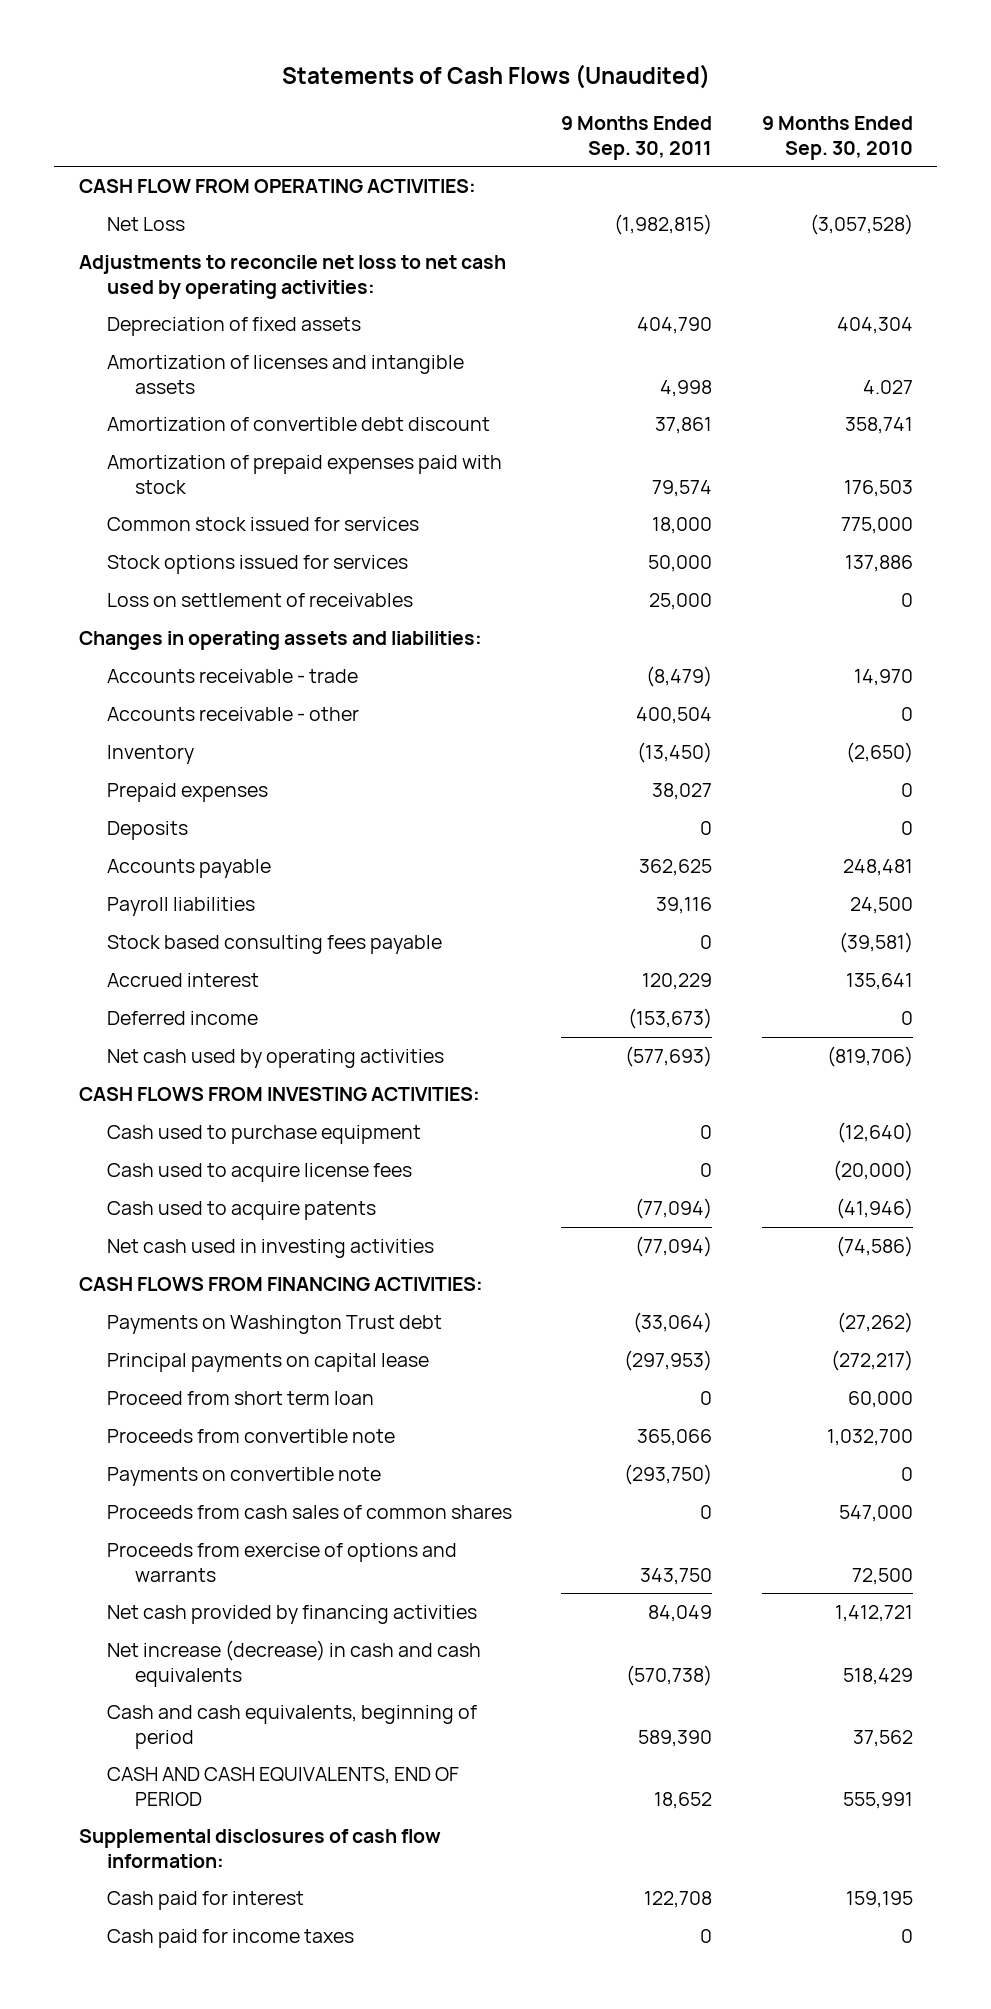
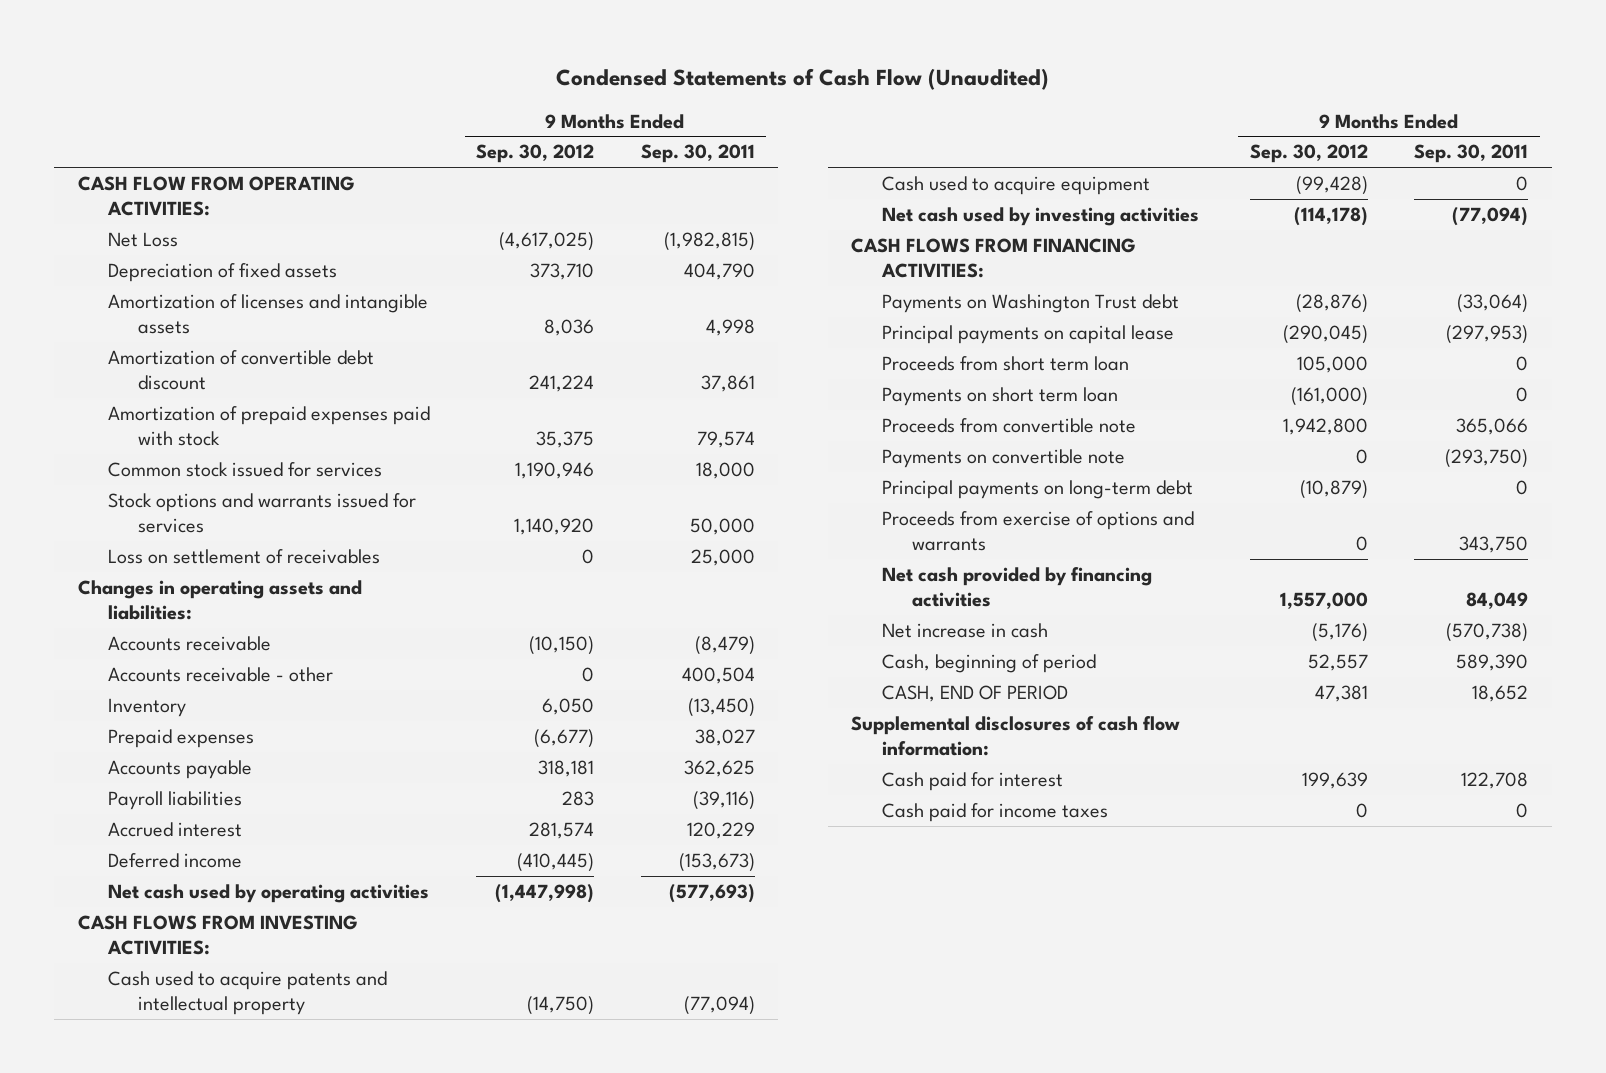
- Statements of Cash Flows (Unaudited)
+ Condensed Statements of Cash Flow (Unaudited)
- | 9 Months Ended Sep. 30, 2011 | 9 Months Ended Sep. 30, 2010
+ | 9 Months Ended Sep. 30, 2012 | 9 Months Ended Sep. 30, 2011
- Adjustments to reconcile net loss to net cash used by operating activities:
- Stock options issued for services | 50,000 | 137,886
+ Stock options and warrants issued for services | 1,140,920 | 50,000
- Accounts receivable - trade | (8,479) | 14,970
+ Accounts receivable | (10,150) | (8,479)
- Deposits | 0 | 0
- Payroll liabilities | 39,116 | 24,500
- Stock based consulting fees payable | 0 | (39,581)
+ Payroll liabilities | 283 | (39,116)
- Cash used to purchase equipment | 0 | (12,640)
- Cash used to acquire license fees | 0 | (20,000)
- Cash used to acquire patents | (77,094) | (41,946)
- Net cash used in investing activities | (77,094) | (74,586)
+ Cash used to acquire patents and intellectual property | (14,750) | (77,094)
+ Cash used to acquire equipment | (99,428) | 0
+ Net cash used by investing activities | (114,178) | (77,094)
- Proceed from short term loan | 0 | 60,000
+ Proceeds from short term loan | 105,000 | 0
+ Payments on short term loan | (161,000) | 0
- Proceeds from cash sales of common shares | 0 | 547,000
+ Principal payments on long-term debt | (10,879) | 0
- Net increase (decrease) in cash and cash equivalents | (570,738) | 518,429
- Cash and cash equivalents, beginning of period | 589,390 | 37,562
- CASH AND CASH EQUIVALENTS, END OF PERIOD | 18,652 | 555,991
+ Net increase in cash | (5,176) | (570,738)
+ Cash, beginning of period | 52,557 | 589,390
+ CASH, END OF PERIOD | 47,381 | 18,652

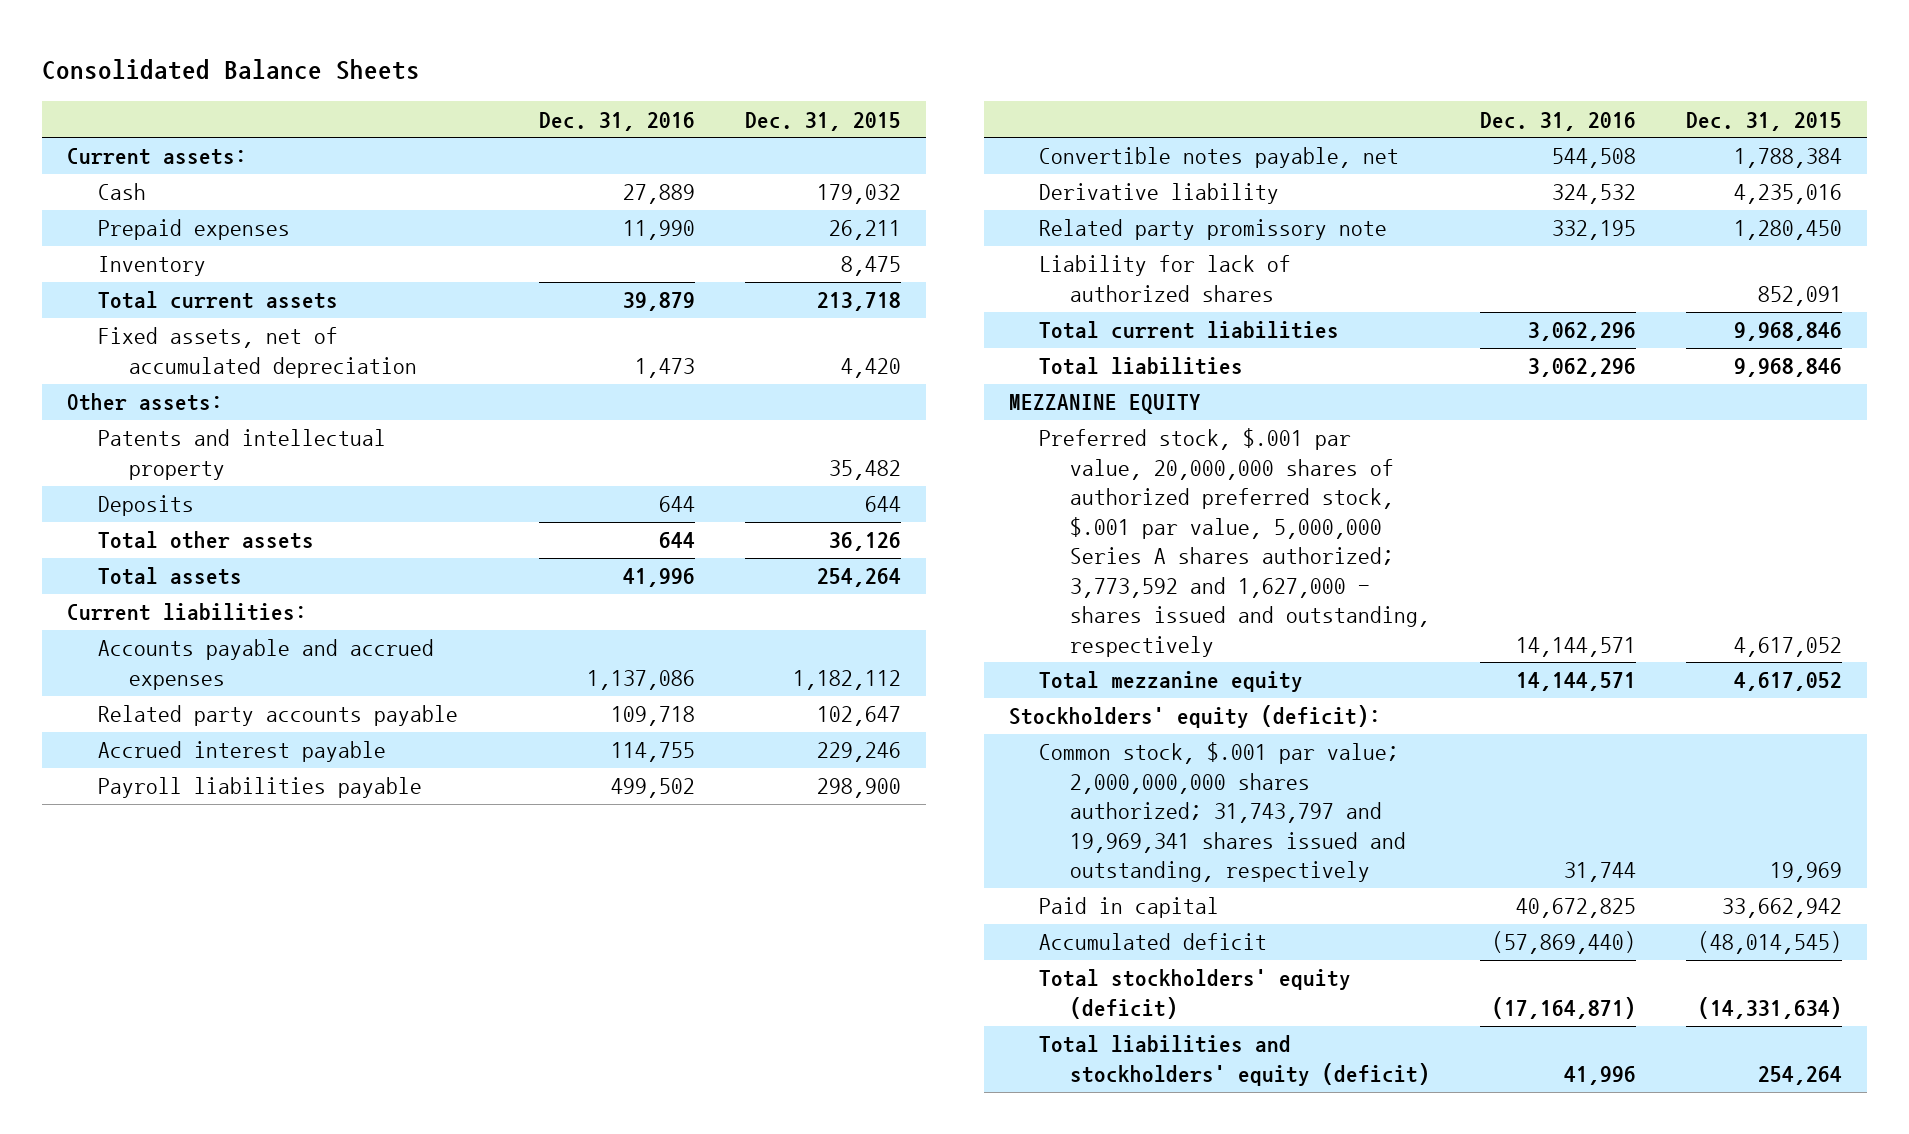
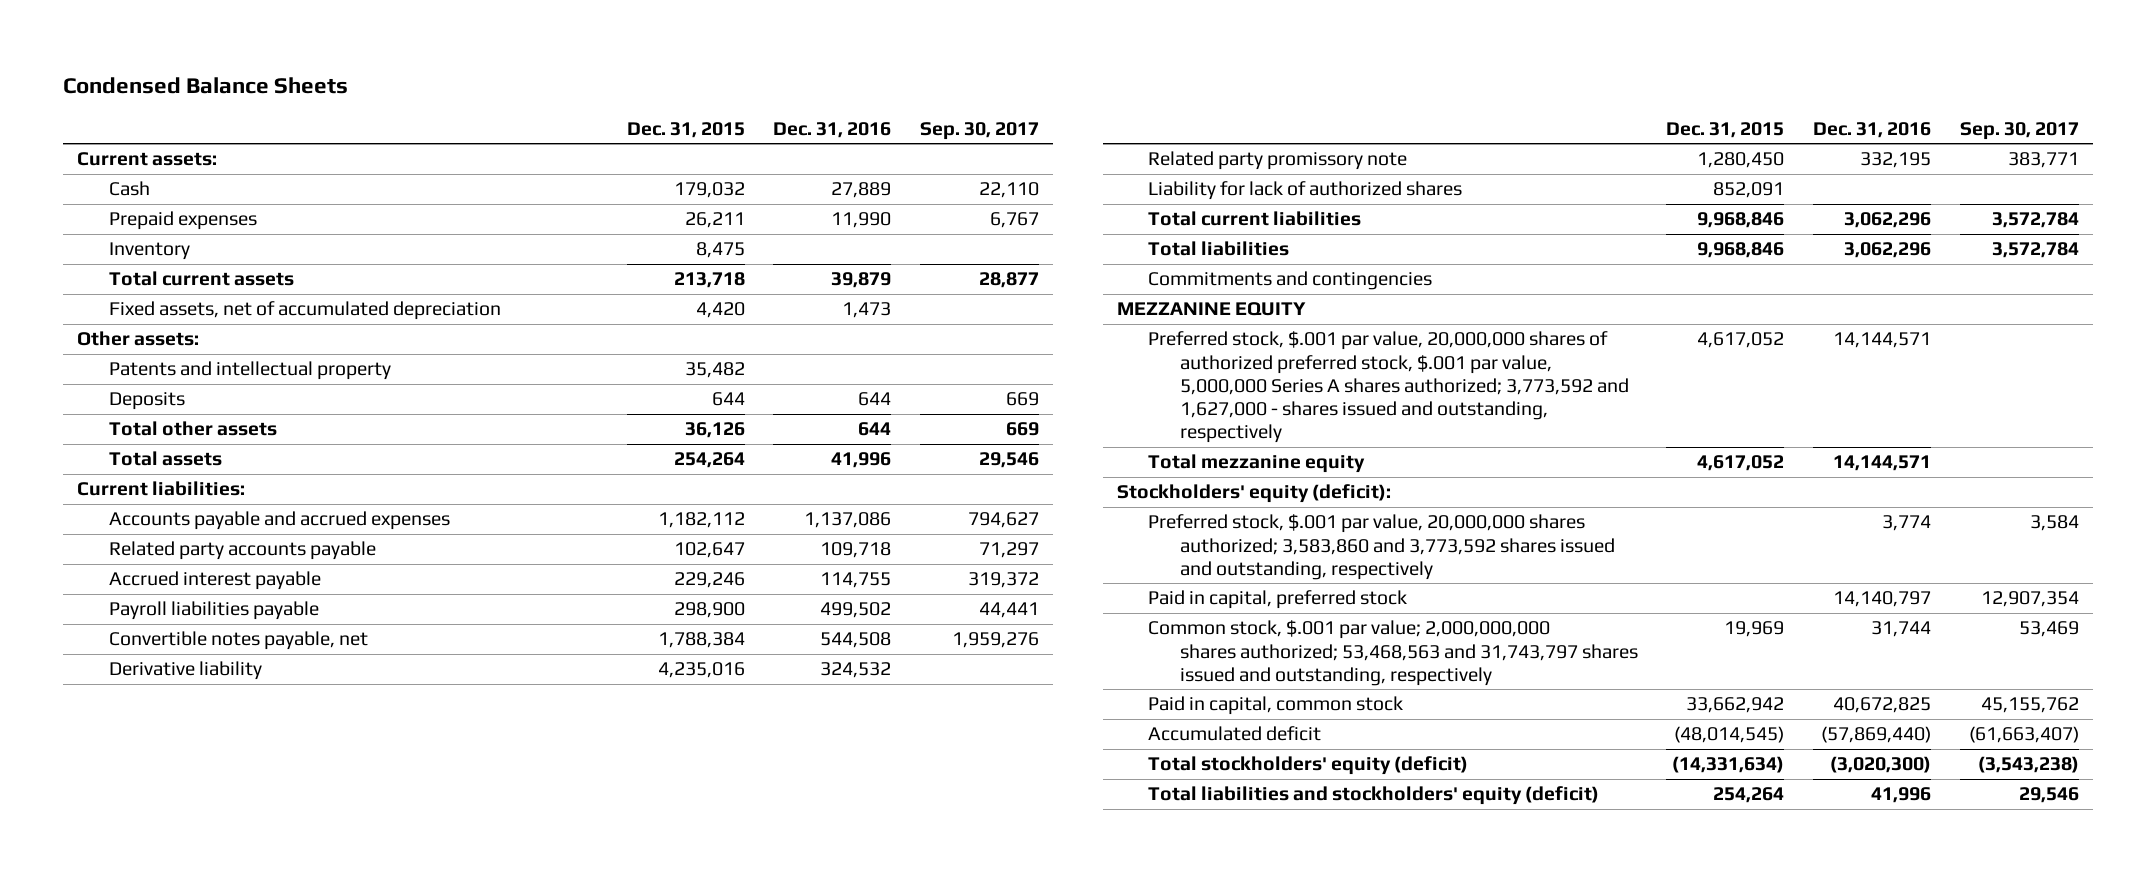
- Consolidated Balance Sheets
+ Condensed Balance Sheets
- | Dec. 31, 2016 | Dec. 31, 2015
+ | Dec. 31, 2015 | Dec. 31, 2016 | Sep. 30, 2017
+ Commitments and contingencies
- Common stock, $.001 par value; 2,000,000,000 shares authorized; 31,743,797 and 19,969,341 shares issued and outstanding, respectively | 31,744 | 19,969
- Paid in capital | 40,672,825 | 33,662,942
+ Preferred stock, $.001 par value, 20,000,000 shares authorized; 3,583,860 and 3,773,592 shares issued and outstanding, respectively | | 3,774 | 3,584
+ Paid in capital, preferred stock | | 14,140,797 | 12,907,354
+ Common stock, $.001 par value; 2,000,000,000 shares authorized; 53,468,563 and 31,743,797 shares issued and outstanding, respectively | 19,969 | 31,744 | 53,469
+ Paid in capital, common stock | 33,662,942 | 40,672,825 | 45,155,762
- Total stockholders' equity (deficit) | (17,164,871) | (14,331,634)
+ Total stockholders' equity (deficit) | (14,331,634) | (3,020,300) | (3,543,238)

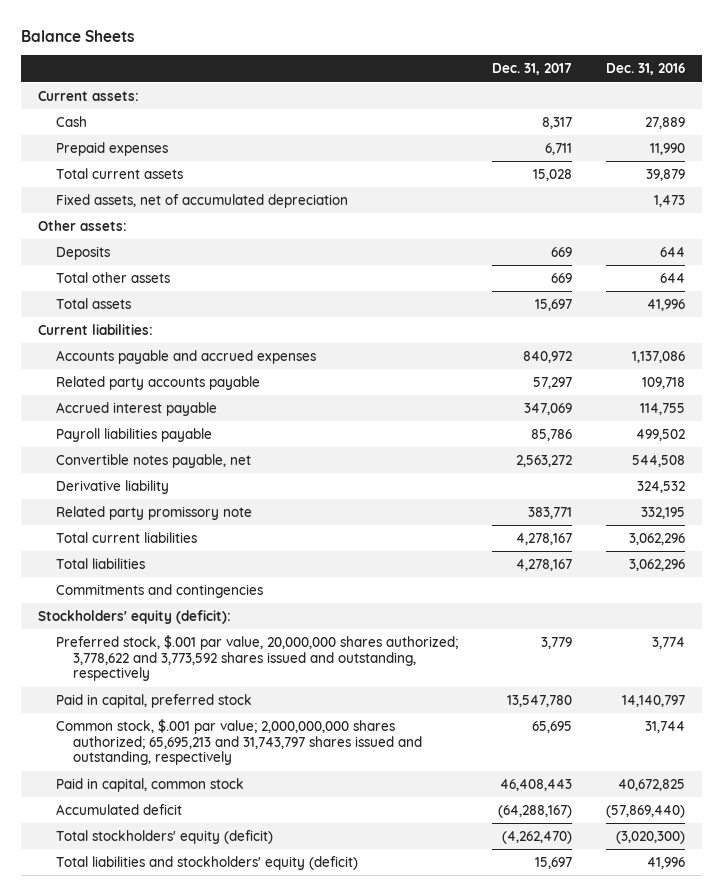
- Condensed Balance Sheets
+ Balance Sheets
- | Dec. 31, 2015 | Dec. 31, 2016 | Sep. 30, 2017
+ | Dec. 31, 2017 | Dec. 31, 2016
- Inventory | 8,475 | |
- Patents and intellectual property | 35,482 | |
- Liability for lack of authorized shares | 852,091 | |
- MEZZANINE EQUITY
- Preferred stock, $.001 par value, 20,000,000 shares of authorized preferred stock, $.001 par value, 5,000,000 Series A shares authorized; 3,773,592 and 1,627,000 - shares issued and outstanding, respectively | 4,617,052 | 14,144,571 |
- Total mezzanine equity | 4,617,052 | 14,144,571 |
- Preferred stock, $.001 par value, 20,000,000 shares authorized; 3,583,860 and 3,773,592 shares issued and outstanding, respectively | | 3,774 | 3,584
+ Preferred stock, $.001 par value, 20,000,000 shares authorized; 3,778,622 and 3,773,592 shares issued and outstanding, respectively | 3,779 | 3,774
- Common stock, $.001 par value; 2,000,000,000 shares authorized; 53,468,563 and 31,743,797 shares issued and outstanding, respectively | 19,969 | 31,744 | 53,469
+ Common stock, $.001 par value; 2,000,000,000 shares authorized; 65,695,213 and 31,743,797 shares issued and outstanding, respectively | 65,695 | 31,744

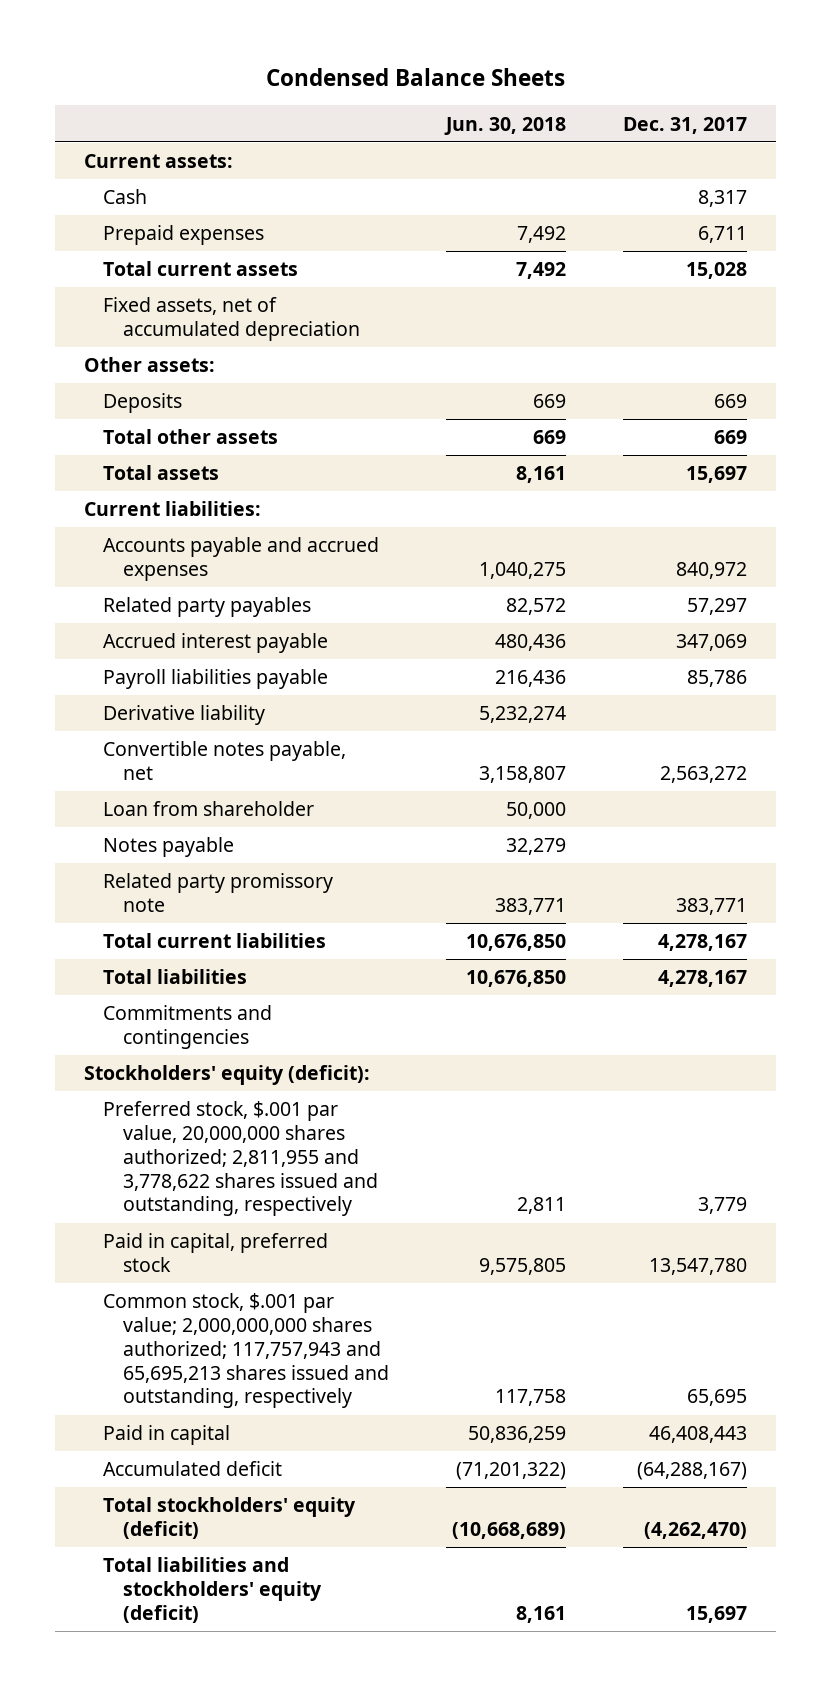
- Balance Sheets
+ Condensed Balance Sheets
- | Dec. 31, 2017 | Dec. 31, 2016
+ | Jun. 30, 2018 | Dec. 31, 2017
- Related party accounts payable | 57,297 | 109,718
+ Related party payables | 82,572 | 57,297
moved down: Convertible notes payable, net | 3,158,807 | 2,563,272
+ Loan from shareholder | 50,000 |
+ Notes payable | 32,279 |
- Preferred stock, $.001 par value, 20,000,000 shares authorized; 3,778,622 and 3,773,592 shares issued and outstanding, respectively | 3,779 | 3,774
+ Preferred stock, $.001 par value, 20,000,000 shares authorized; 2,811,955 and 3,778,622 shares issued and outstanding, respectively | 2,811 | 3,779
- Common stock, $.001 par value; 2,000,000,000 shares authorized; 65,695,213 and 31,743,797 shares issued and outstanding, respectively | 65,695 | 31,744
- Paid in capital, common stock | 46,408,443 | 40,672,825
+ Common stock, $.001 par value; 2,000,000,000 shares authorized; 117,757,943 and 65,695,213 shares issued and outstanding, respectively | 117,758 | 65,695
+ Paid in capital | 50,836,259 | 46,408,443

